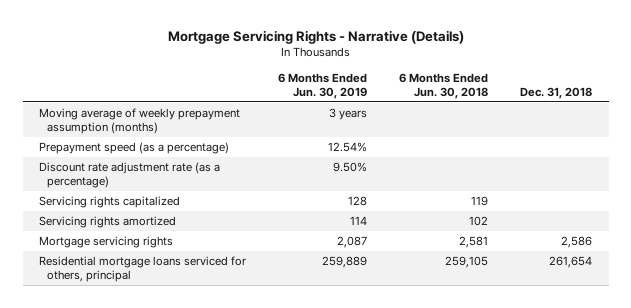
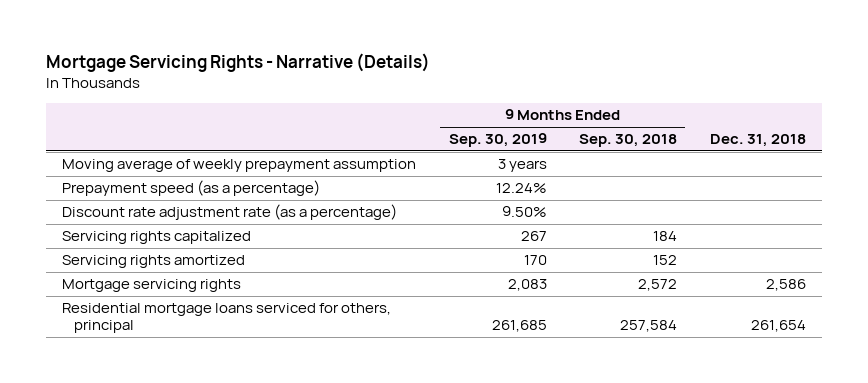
- | 6 Months Ended Jun. 30, 2019 | 6 Months Ended Jun. 30, 2018 | Dec. 31, 2018
+ | 9 Months Ended Sep. 30, 2019 | 9 Months Ended Sep. 30, 2018 | Dec. 31, 2018
- Moving average of weekly prepayment assumption (months) | 3 years | |
+ Moving average of weekly prepayment assumption | 3 years | |

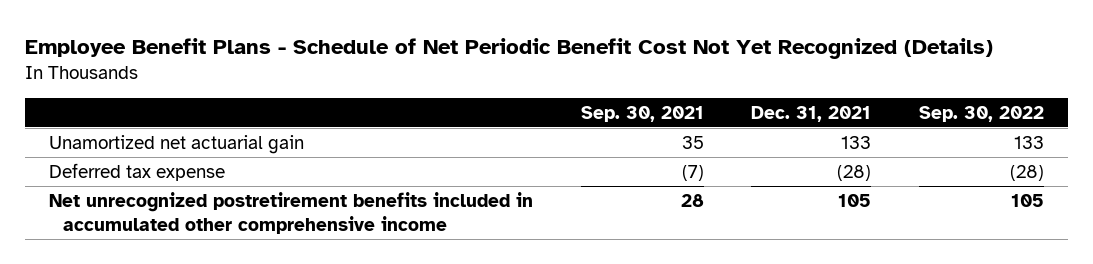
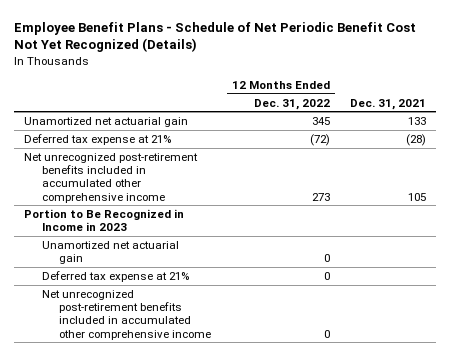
- | Sep. 30, 2021 | Dec. 31, 2021 | Sep. 30, 2022
+ | 12 Months Ended Dec. 31, 2022 | Dec. 31, 2021
- Deferred tax expense | (7) | (28) | (28)
- Net unrecognized postretirement benefits included in accumulated other comprehensive income | 28 | 105 | 105
+ Deferred tax expense at 21% | (72) | (28)
+ Net unrecognized post-retirement benefits included in accumulated other comprehensive income | 273 | 105
+ Portion to Be Recognized in Income in 2023
+ Unamortized net actuarial gain | 0 |
+ Deferred tax expense at 21% | 0 |
+ Net unrecognized post-retirement benefits included in accumulated other comprehensive income | 0 |

